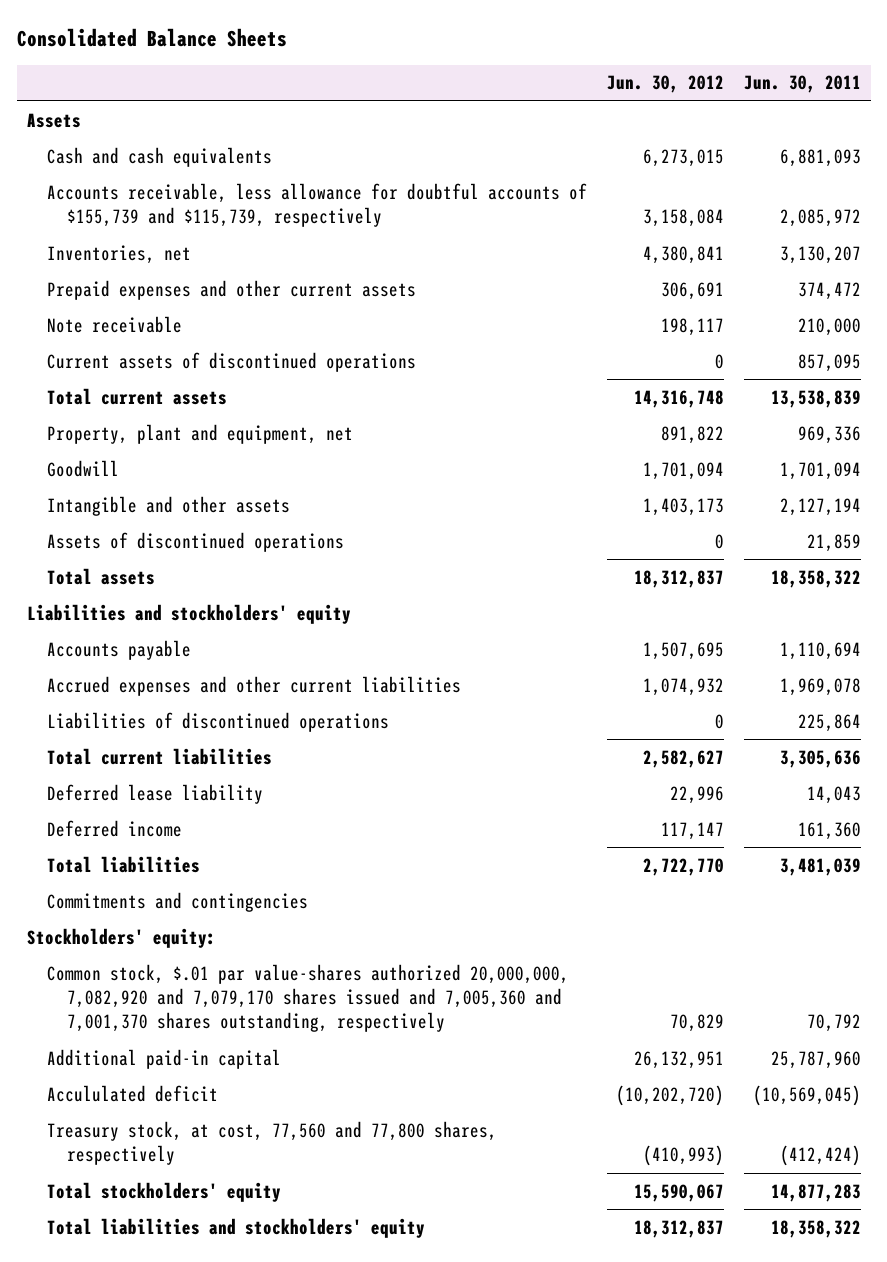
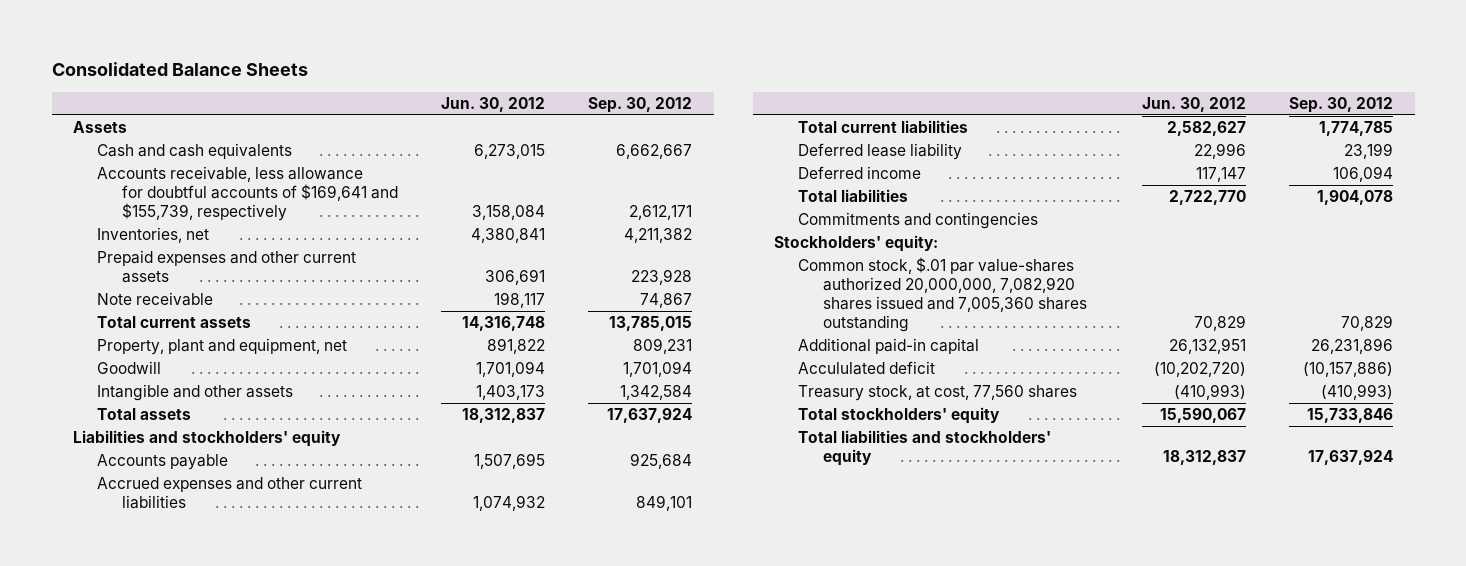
- | Jun. 30, 2012 | Jun. 30, 2011
+ | Jun. 30, 2012 | Sep. 30, 2012
- Accounts receivable, less allowance for doubtful accounts of $155,739 and $115,739, respectively | 3,158,084 | 2,085,972
+ Accounts receivable, less allowance for doubtful accounts of $169,641 and $155,739, respectively | 3,158,084 | 2,612,171
- Current assets of discontinued operations | 0 | 857,095
- Assets of discontinued operations | 0 | 21,859
- Liabilities of discontinued operations | 0 | 225,864
- Common stock, $.01 par value-shares authorized 20,000,000, 7,082,920 and 7,079,170 shares issued and 7,005,360 and 7,001,370 shares outstanding, respectively | 70,829 | 70,792
+ Common stock, $.01 par value-shares authorized 20,000,000, 7,082,920 shares issued and 7,005,360 shares outstanding | 70,829 | 70,829
- Treasury stock, at cost, 77,560 and 77,800 shares, respectively | (410,993) | (412,424)
+ Treasury stock, at cost, 77,560 shares | (410,993) | (410,993)

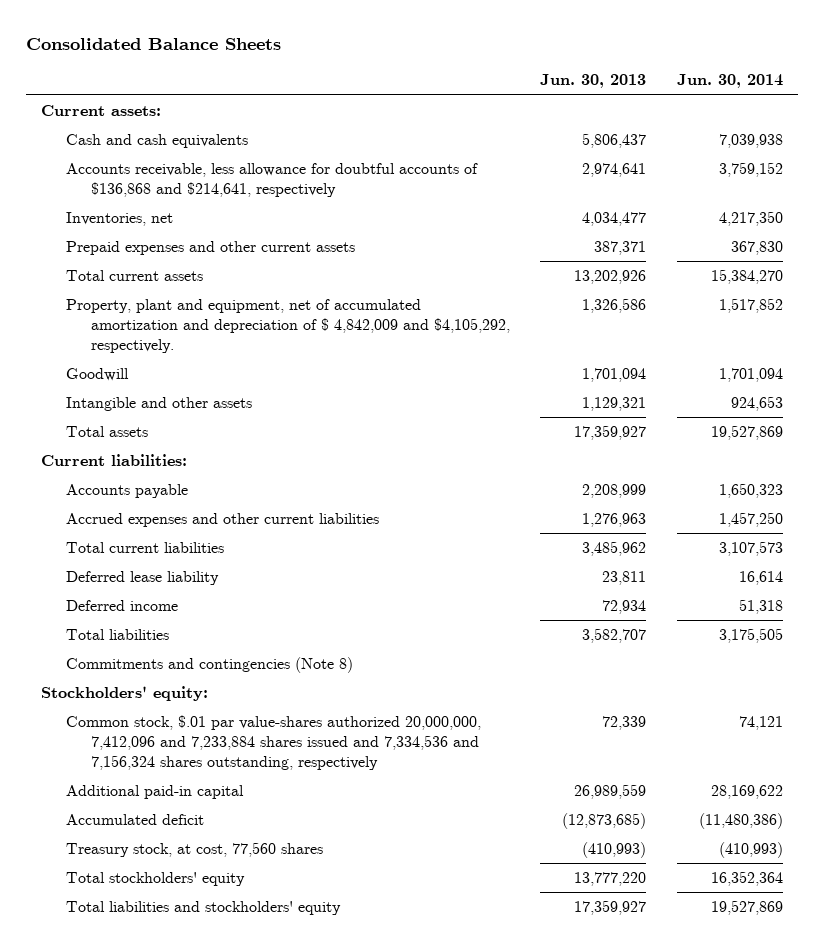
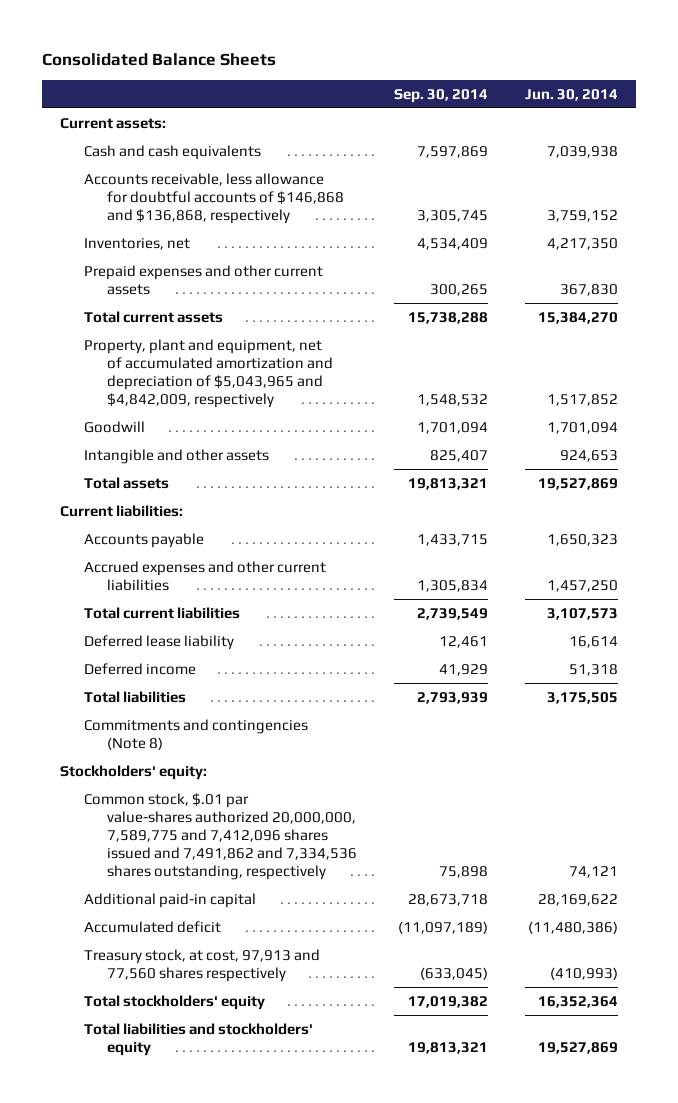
- | Jun. 30, 2013 | Jun. 30, 2014
+ | Sep. 30, 2014 | Jun. 30, 2014
- Accounts receivable, less allowance for doubtful accounts of $136,868 and $214,641, respectively | 2,974,641 | 3,759,152
+ Accounts receivable, less allowance for doubtful accounts of $146,868 and $136,868, respectively | 3,305,745 | 3,759,152
- Property, plant and equipment, net of accumulated amortization and depreciation of $ 4,842,009 and $4,105,292, respectively. | 1,326,586 | 1,517,852
+ Property, plant and equipment, net of accumulated amortization and depreciation of $5,043,965 and $4,842,009, respectively | 1,548,532 | 1,517,852
- Common stock, $.01 par value-shares authorized 20,000,000, 7,412,096 and 7,233,884 shares issued and 7,334,536 and 7,156,324 shares outstanding, respectively | 72,339 | 74,121
+ Common stock, $.01 par value-shares authorized 20,000,000, 7,589,775 and 7,412,096 shares issued and 7,491,862 and 7,334,536 shares outstanding, respectively | 75,898 | 74,121
- Treasury stock, at cost, 77,560 shares | (410,993) | (410,993)
+ Treasury stock, at cost, 97,913 and 77,560 shares respectively | (633,045) | (410,993)

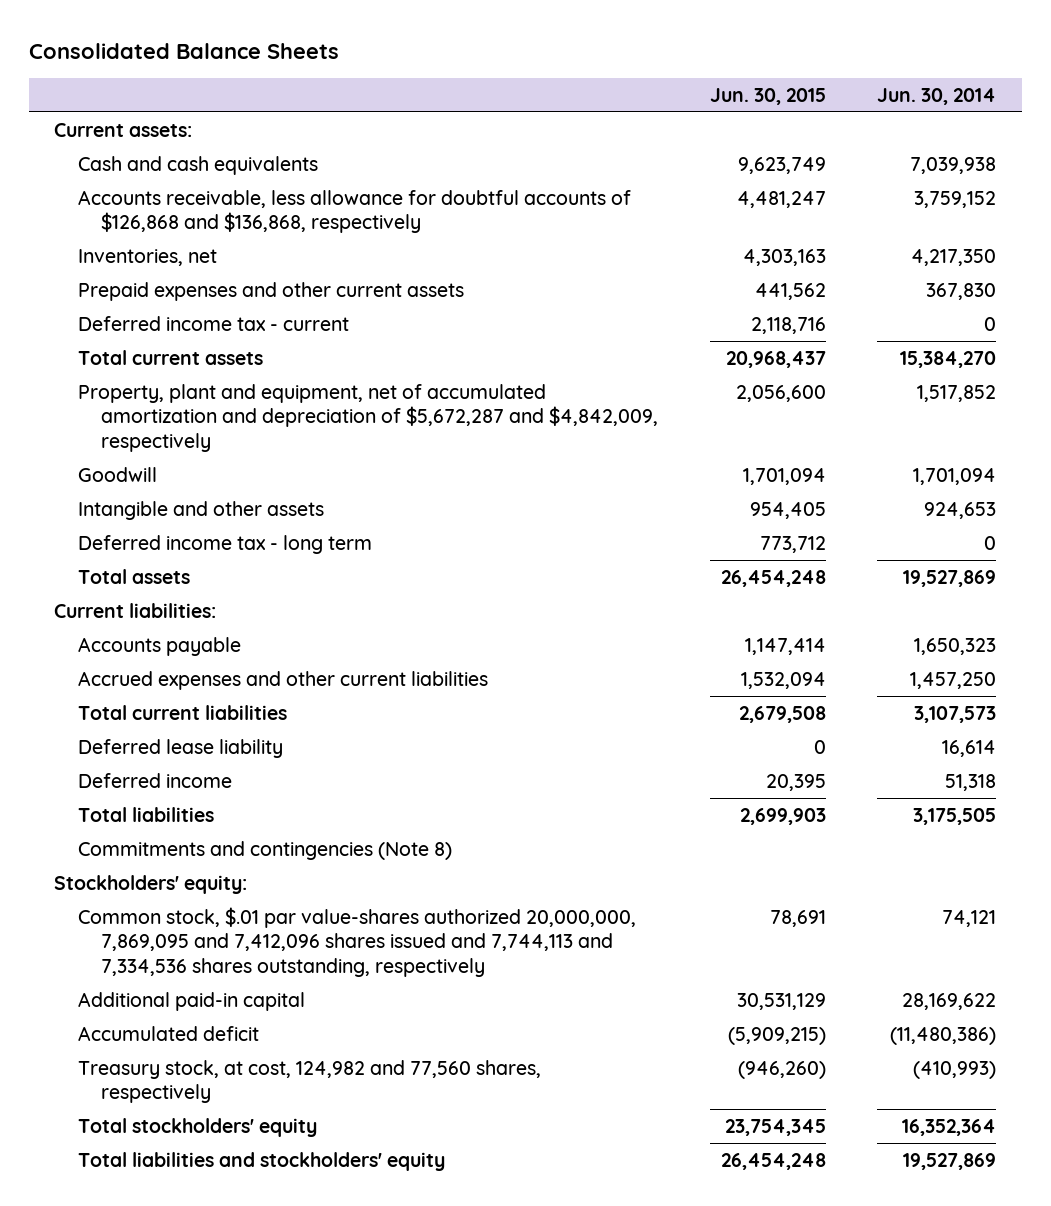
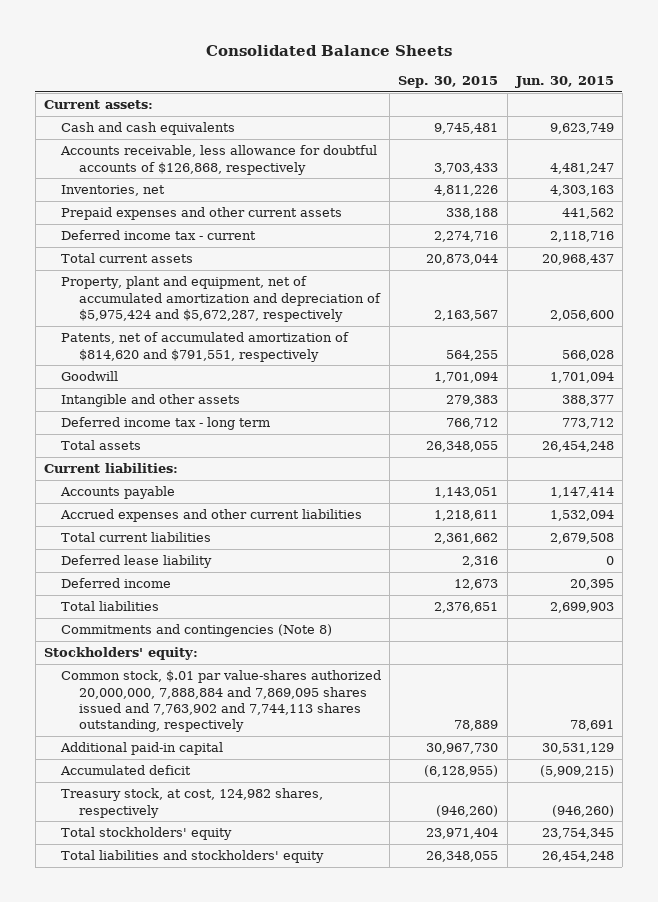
- | Jun. 30, 2015 | Jun. 30, 2014
+ | Sep. 30, 2015 | Jun. 30, 2015
- Accounts receivable, less allowance for doubtful accounts of $126,868 and $136,868, respectively | 4,481,247 | 3,759,152
+ Accounts receivable, less allowance for doubtful accounts of $126,868, respectively | 3,703,433 | 4,481,247
- Property, plant and equipment, net of accumulated amortization and depreciation of $5,672,287 and $4,842,009, respectively | 2,056,600 | 1,517,852
+ Property, plant and equipment, net of accumulated amortization and depreciation of $5,975,424 and $5,672,287, respectively | 2,163,567 | 2,056,600
+ Patents, net of accumulated amortization of $814,620 and $791,551, respectively | 564,255 | 566,028
- Intangible and other assets | 954,405 | 924,653
+ Intangible and other assets | 279,383 | 388,377
- Common stock, $.01 par value-shares authorized 20,000,000, 7,869,095 and 7,412,096 shares issued and 7,744,113 and 7,334,536 shares outstanding, respectively | 78,691 | 74,121
+ Common stock, $.01 par value-shares authorized 20,000,000, 7,888,884 and 7,869,095 shares issued and 7,763,902 and 7,744,113 shares outstanding, respectively | 78,889 | 78,691
- Treasury stock, at cost, 124,982 and 77,560 shares, respectively | (946,260) | (410,993)
+ Treasury stock, at cost, 124,982 shares, respectively | (946,260) | (946,260)

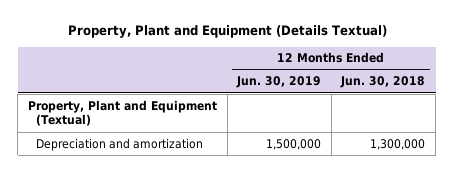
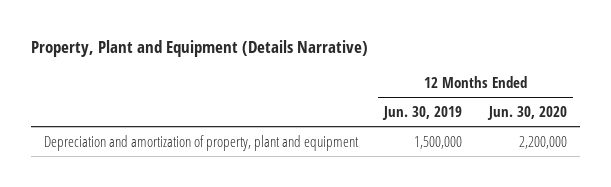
- Property, Plant and Equipment (Details Textual)
+ Property, Plant and Equipment (Details Narrative)
- | 12 Months Ended Jun. 30, 2019 | 12 Months Ended Jun. 30, 2018
+ | 12 Months Ended Jun. 30, 2019 | 12 Months Ended Jun. 30, 2020
- Property, Plant and Equipment (Textual)
- Depreciation and amortization | 1,500,000 | 1,300,000
+ Depreciation and amortization of property, plant and equipment | 1,500,000 | 2,200,000

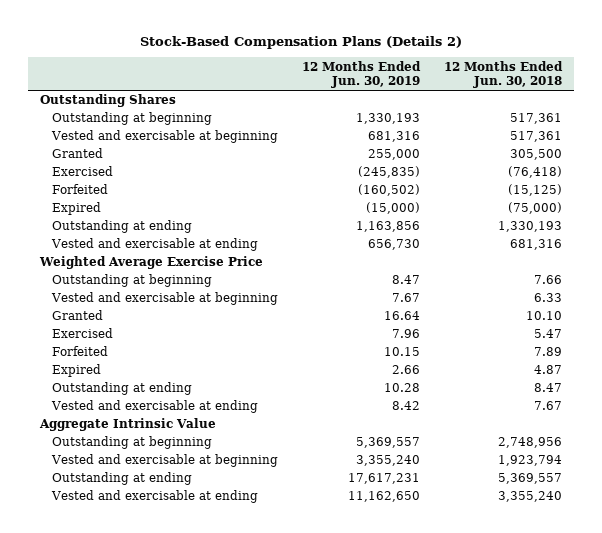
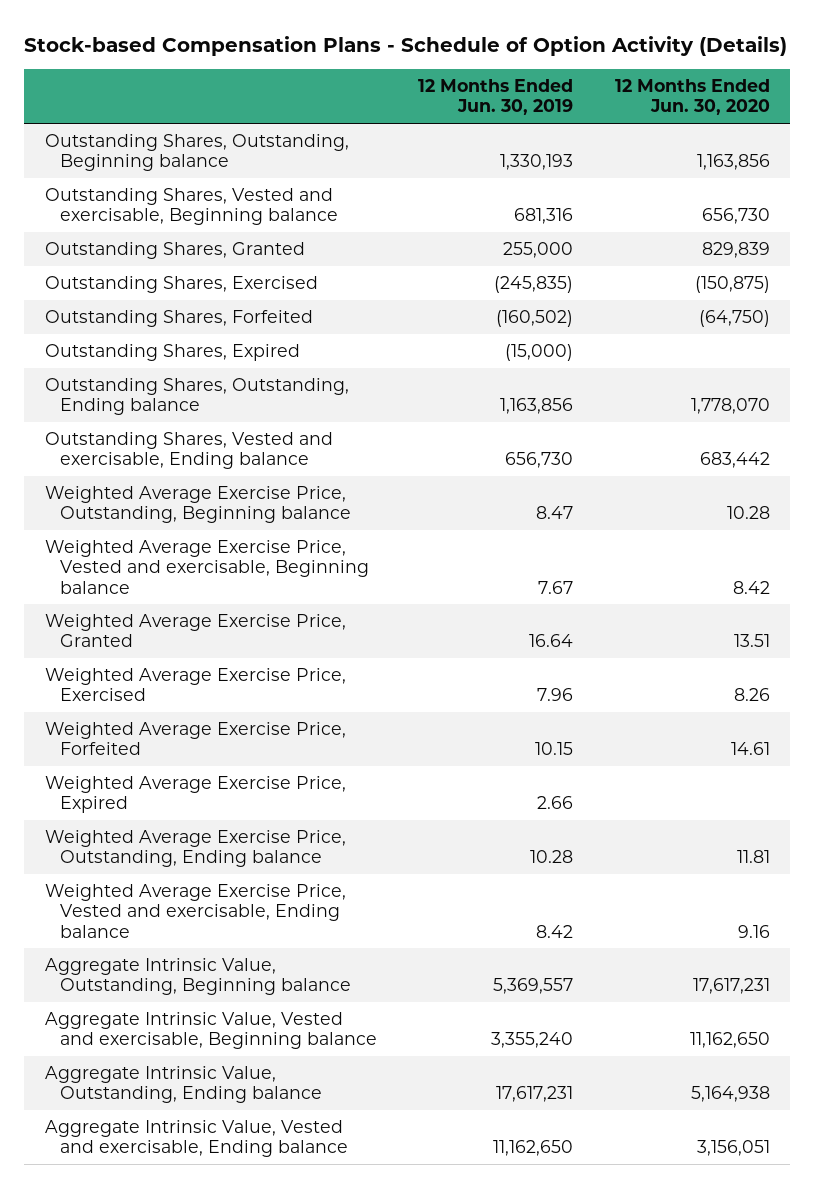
- Stock-Based Compensation Plans (Details 2)
+ Stock-based Compensation Plans - Schedule of Option Activity (Details)
- | 12 Months Ended Jun. 30, 2019 | 12 Months Ended Jun. 30, 2018
+ | 12 Months Ended Jun. 30, 2019 | 12 Months Ended Jun. 30, 2020
- Outstanding Shares
- Outstanding at beginning | 1,330,193 | 517,361
- Vested and exercisable at beginning | 681,316 | 517,361
- Granted | 255,000 | 305,500
- Exercised | (245,835) | (76,418)
- Forfeited | (160,502) | (15,125)
- Expired | (15,000) | (75,000)
- Outstanding at ending | 1,163,856 | 1,330,193
- Vested and exercisable at ending | 656,730 | 681,316
- Weighted Average Exercise Price
- Outstanding at beginning | 8.47 | 7.66
- Vested and exercisable at beginning | 7.67 | 6.33
- Granted | 16.64 | 10.10
- Exercised | 7.96 | 5.47
- Forfeited | 10.15 | 7.89
- Expired | 2.66 | 4.87
- Outstanding at ending | 10.28 | 8.47
- Vested and exercisable at ending | 8.42 | 7.67
- Aggregate Intrinsic Value
- Outstanding at beginning | 5,369,557 | 2,748,956
- Vested and exercisable at beginning | 3,355,240 | 1,923,794
- Outstanding at ending | 17,617,231 | 5,369,557
- Vested and exercisable at ending | 11,162,650 | 3,355,240
+ Outstanding Shares, Outstanding, Beginning balance | 1,330,193 | 1,163,856
+ Outstanding Shares, Vested and exercisable, Beginning balance | 681,316 | 656,730
+ Outstanding Shares, Granted | 255,000 | 829,839
+ Outstanding Shares, Exercised | (245,835) | (150,875)
+ Outstanding Shares, Forfeited | (160,502) | (64,750)
+ Outstanding Shares, Expired | (15,000) |
+ Outstanding Shares, Outstanding, Ending balance | 1,163,856 | 1,778,070
+ Outstanding Shares, Vested and exercisable, Ending balance | 656,730 | 683,442
+ Weighted Average Exercise Price, Outstanding, Beginning balance | 8.47 | 10.28
+ Weighted Average Exercise Price, Vested and exercisable, Beginning balance | 7.67 | 8.42
+ Weighted Average Exercise Price, Granted | 16.64 | 13.51
+ Weighted Average Exercise Price, Exercised | 7.96 | 8.26
+ Weighted Average Exercise Price, Forfeited | 10.15 | 14.61
+ Weighted Average Exercise Price, Expired | 2.66 |
+ Weighted Average Exercise Price, Outstanding, Ending balance | 10.28 | 11.81
+ Weighted Average Exercise Price, Vested and exercisable, Ending balance | 8.42 | 9.16
+ Aggregate Intrinsic Value, Outstanding, Beginning balance | 5,369,557 | 17,617,231
+ Aggregate Intrinsic Value, Vested and exercisable, Beginning balance | 3,355,240 | 11,162,650
+ Aggregate Intrinsic Value, Outstanding, Ending balance | 17,617,231 | 5,164,938
+ Aggregate Intrinsic Value, Vested and exercisable, Ending balance | 11,162,650 | 3,156,051

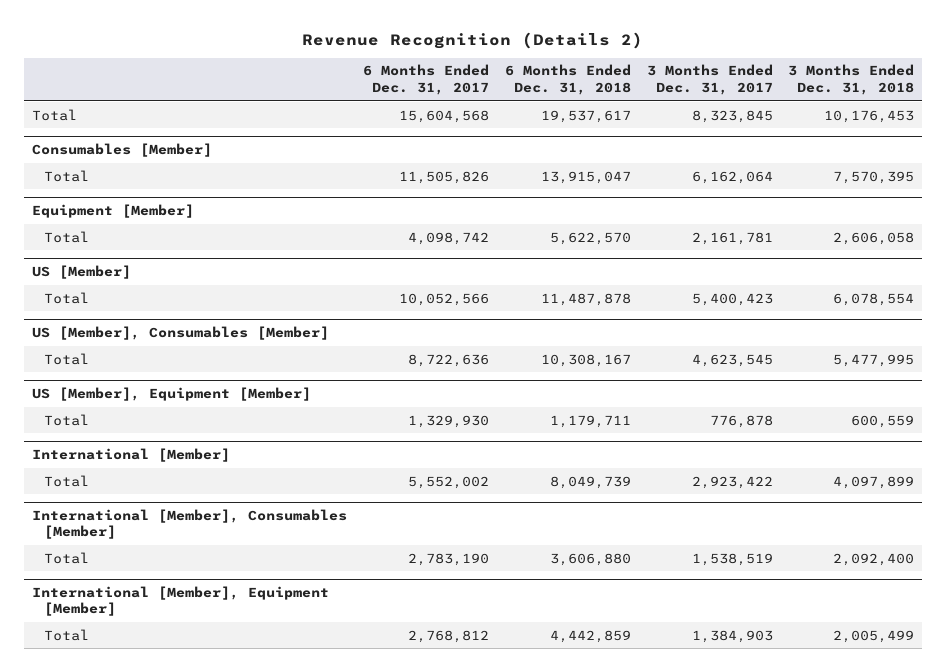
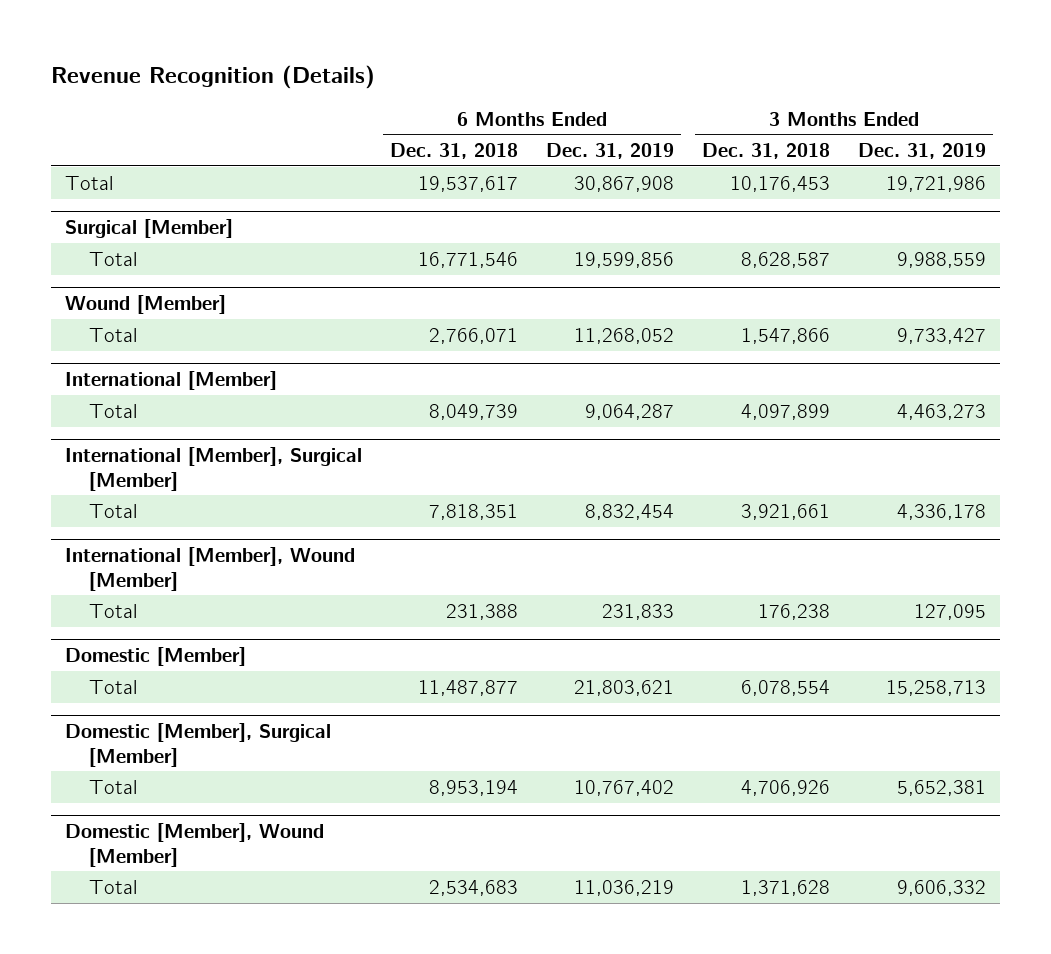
- Revenue Recognition (Details 2)
+ Revenue Recognition (Details)
- | 6 Months Ended Dec. 31, 2017 | 6 Months Ended Dec. 31, 2018 | 3 Months Ended Dec. 31, 2017 | 3 Months Ended Dec. 31, 2018
+ | 6 Months Ended Dec. 31, 2018 | 6 Months Ended Dec. 31, 2019 | 3 Months Ended Dec. 31, 2018 | 3 Months Ended Dec. 31, 2019
- Consumables [Member]
- Total | 11,505,826 | 13,915,047 | 6,162,064 | 7,570,395
- Equipment [Member]
- Total | 4,098,742 | 5,622,570 | 2,161,781 | 2,606,058
- US [Member]
- Total | 10,052,566 | 11,487,878 | 5,400,423 | 6,078,554
- US [Member], Consumables [Member]
- Total | 8,722,636 | 10,308,167 | 4,623,545 | 5,477,995
- US [Member], Equipment [Member]
- Total | 1,329,930 | 1,179,711 | 776,878 | 600,559
+ Surgical [Member]
+ Total | 16,771,546 | 19,599,856 | 8,628,587 | 9,988,559
+ Wound [Member]
+ Total | 2,766,071 | 11,268,052 | 1,547,866 | 9,733,427
- International [Member], Consumables [Member]
- Total | 2,783,190 | 3,606,880 | 1,538,519 | 2,092,400
- International [Member], Equipment [Member]
- Total | 2,768,812 | 4,442,859 | 1,384,903 | 2,005,499
+ International [Member], Surgical [Member]
+ Total | 7,818,351 | 8,832,454 | 3,921,661 | 4,336,178
+ International [Member], Wound [Member]
+ Total | 231,388 | 231,833 | 176,238 | 127,095
+ Domestic [Member]
+ Total | 11,487,877 | 21,803,621 | 6,078,554 | 15,258,713
+ Domestic [Member], Surgical [Member]
+ Total | 8,953,194 | 10,767,402 | 4,706,926 | 5,652,381
+ Domestic [Member], Wound [Member]
+ Total | 2,534,683 | 11,036,219 | 1,371,628 | 9,606,332

